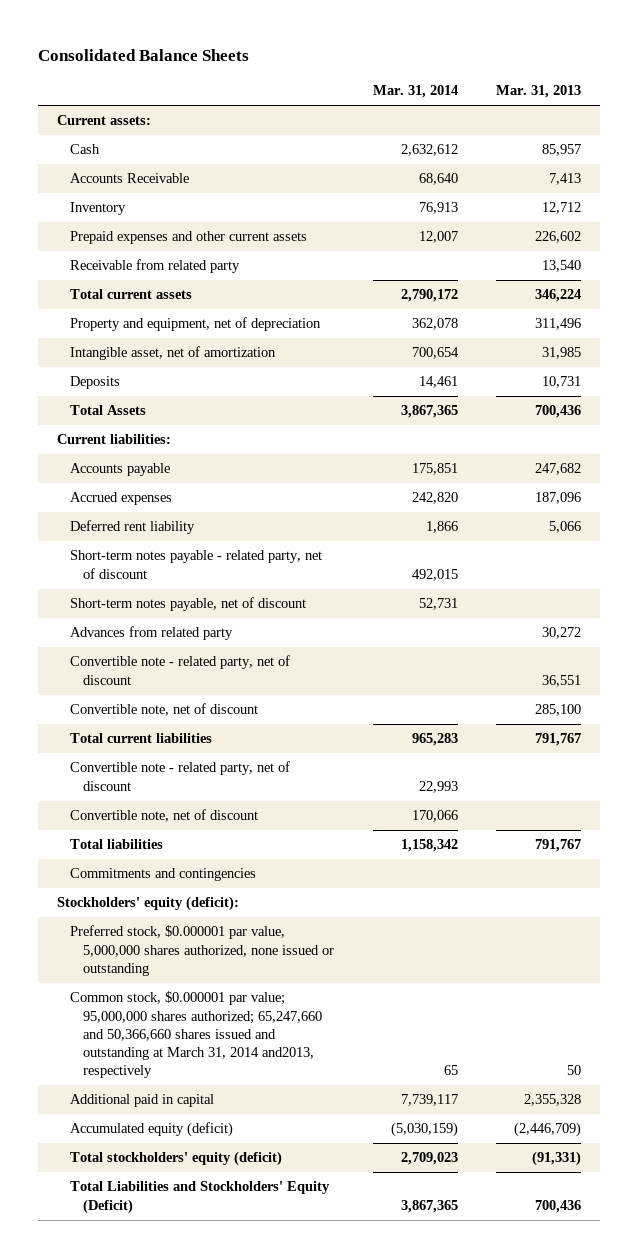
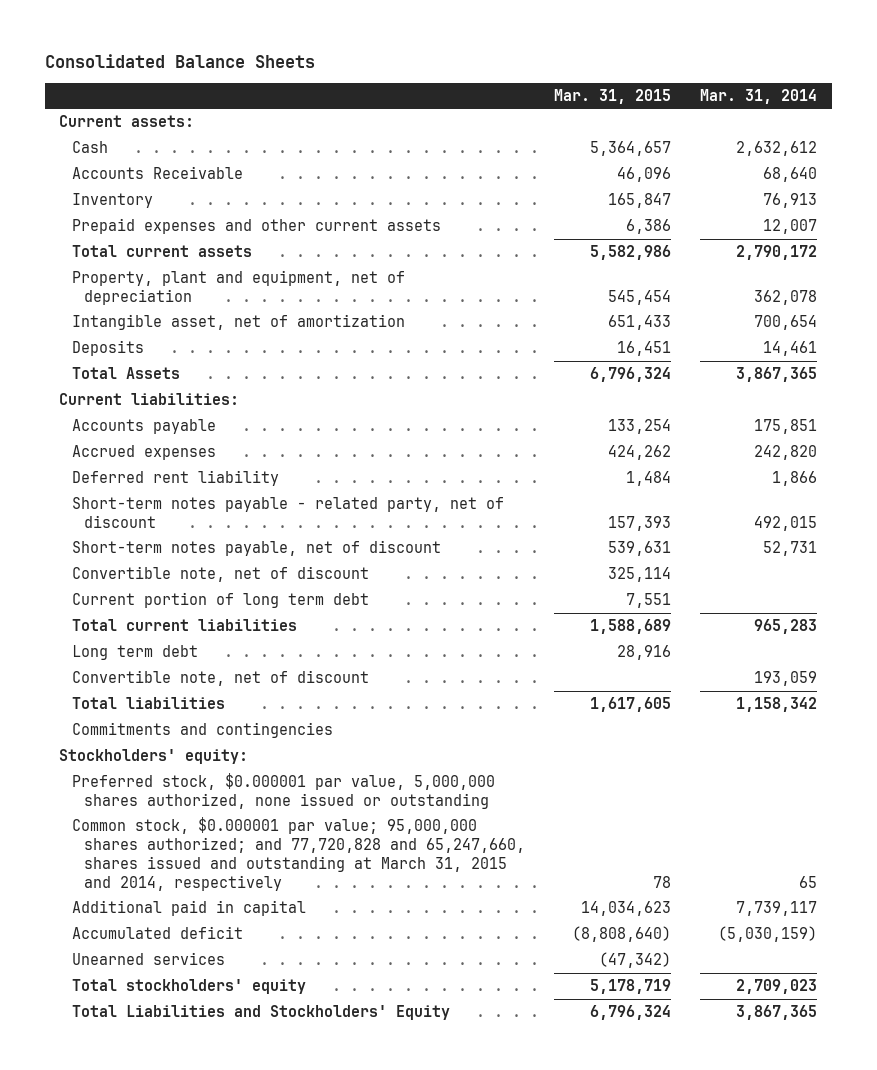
- | Mar. 31, 2014 | Mar. 31, 2013
+ | Mar. 31, 2015 | Mar. 31, 2014
- Receivable from related party | | 13,540
- Property and equipment, net of depreciation | 362,078 | 311,496
+ Property, plant and equipment, net of depreciation | 545,454 | 362,078
- Advances from related party | | 30,272
- Convertible note - related party, net of discount | | 36,551
+ Current portion of long term debt | 7,551 |
- Convertible note - related party, net of discount | 22,993 |
- Convertible note, net of discount | 170,066 |
+ Long term debt | 28,916 |
+ Convertible note, net of discount | | 193,059
- Stockholders' equity (deficit):
+ Stockholders' equity:
- Common stock, $0.000001 par value; 95,000,000 shares authorized; 65,247,660 and 50,366,660 shares issued and outstanding at March 31, 2014 and2013, respectively | 65 | 50
+ Common stock, $0.000001 par value; 95,000,000 shares authorized; and 77,720,828 and 65,247,660, shares issued and outstanding at March 31, 2015 and 2014, respectively | 78 | 65
- Accumulated equity (deficit) | (5,030,159) | (2,446,709)
- Total stockholders' equity (deficit) | 2,709,023 | (91,331)
- Total Liabilities and Stockholders' Equity (Deficit) | 3,867,365 | 700,436
+ Accumulated deficit | (8,808,640) | (5,030,159)
+ Unearned services | (47,342) |
+ Total stockholders' equity | 5,178,719 | 2,709,023
+ Total Liabilities and Stockholders' Equity | 6,796,324 | 3,867,365

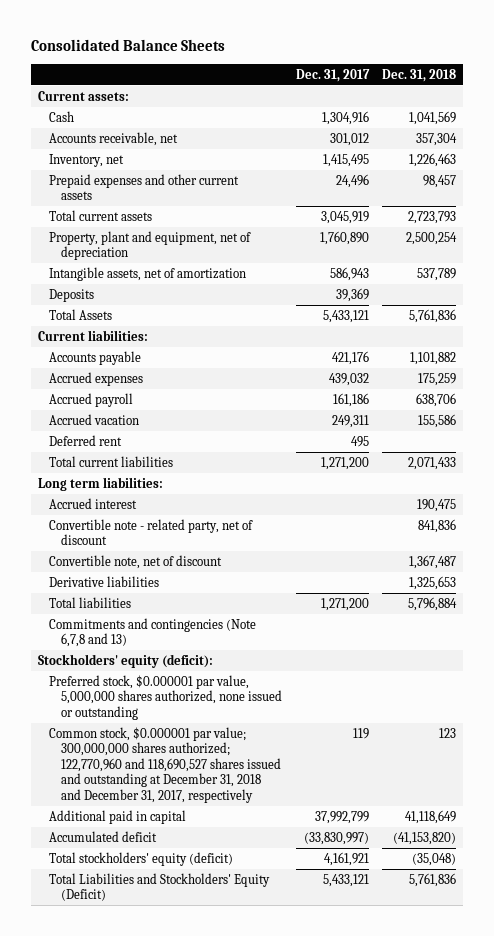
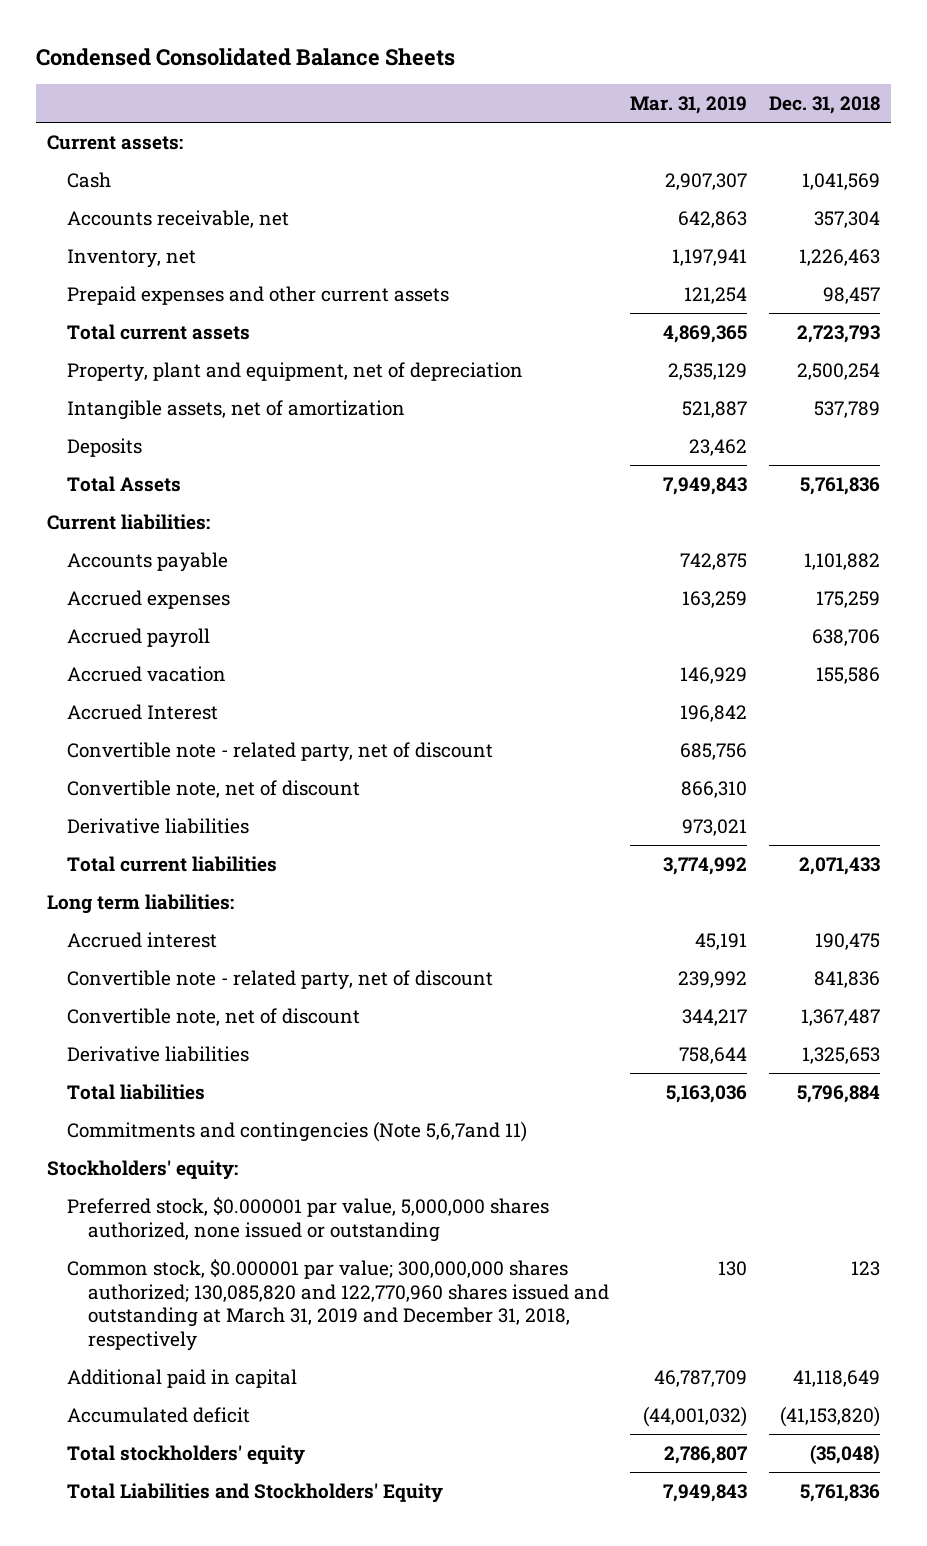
- Consolidated Balance Sheets
+ Condensed Consolidated Balance Sheets
- | Dec. 31, 2017 | Dec. 31, 2018
+ | Mar. 31, 2019 | Dec. 31, 2018
- Deferred rent | 495 |
+ Accrued Interest | 196,842 |
+ Convertible note - related party, net of discount | 685,756 |
+ Convertible note, net of discount | 866,310 |
+ Derivative liabilities | 973,021 |
- Commitments and contingencies (Note 6,7,8 and 13)
- Stockholders' equity (deficit):
+ Commitments and contingencies (Note 5,6,7and 11)
+ Stockholders' equity:
- Common stock, $0.000001 par value; 300,000,000 shares authorized; 122,770,960 and 118,690,527 shares issued and outstanding at December 31, 2018 and December 31, 2017, respectively | 119 | 123
+ Common stock, $0.000001 par value; 300,000,000 shares authorized; 130,085,820 and 122,770,960 shares issued and outstanding at March 31, 2019 and December 31, 2018, respectively | 130 | 123
- Total stockholders' equity (deficit) | 4,161,921 | (35,048)
- Total Liabilities and Stockholders' Equity (Deficit) | 5,433,121 | 5,761,836
+ Total stockholders' equity | 2,786,807 | (35,048)
+ Total Liabilities and Stockholders' Equity | 7,949,843 | 5,761,836

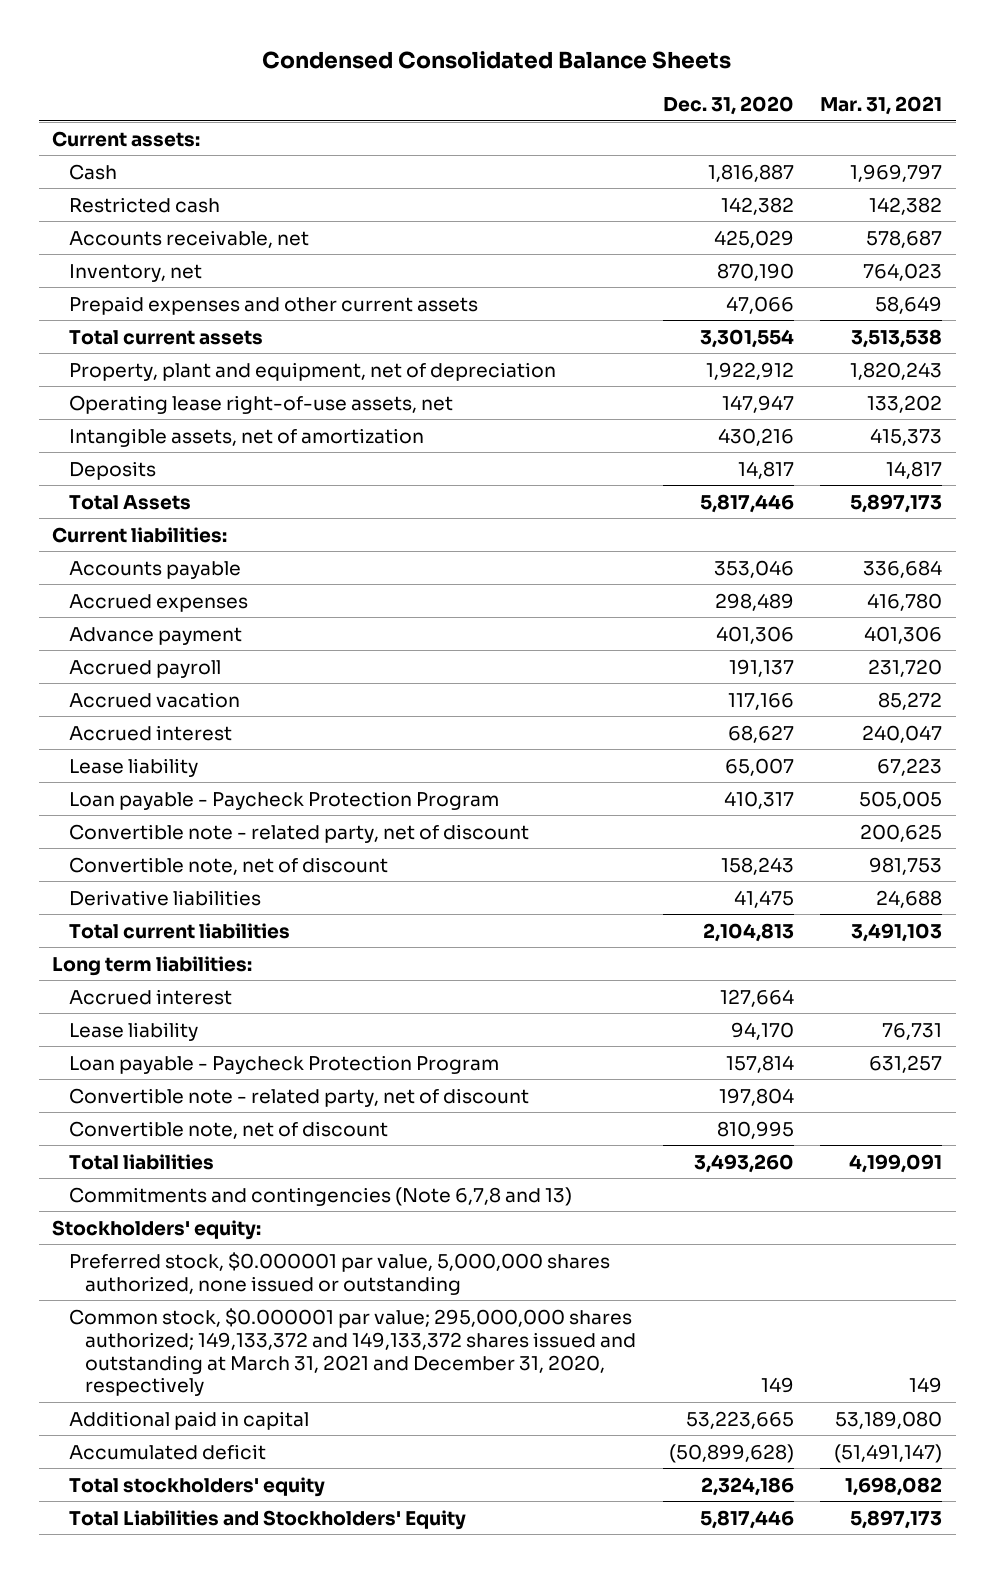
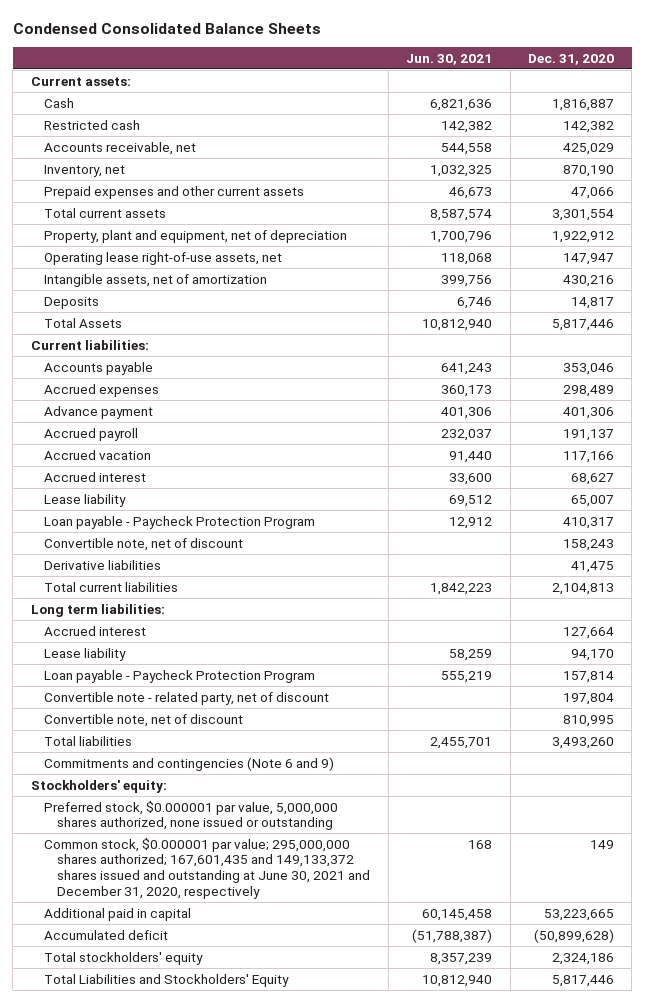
- | Dec. 31, 2020 | Mar. 31, 2021
+ | Jun. 30, 2021 | Dec. 31, 2020
- Convertible note - related party, net of discount | | 200,625
- Commitments and contingencies (Note 6,7,8 and 13)
+ Commitments and contingencies (Note 6 and 9)
- Common stock, $0.000001 par value; 295,000,000 shares authorized; 149,133,372 and 149,133,372 shares issued and outstanding at March 31, 2021 and December 31, 2020, respectively | 149 | 149
+ Common stock, $0.000001 par value; 295,000,000 shares authorized; 167,601,435 and 149,133,372 shares issued and outstanding at June 30, 2021 and December 31, 2020, respectively | 168 | 149

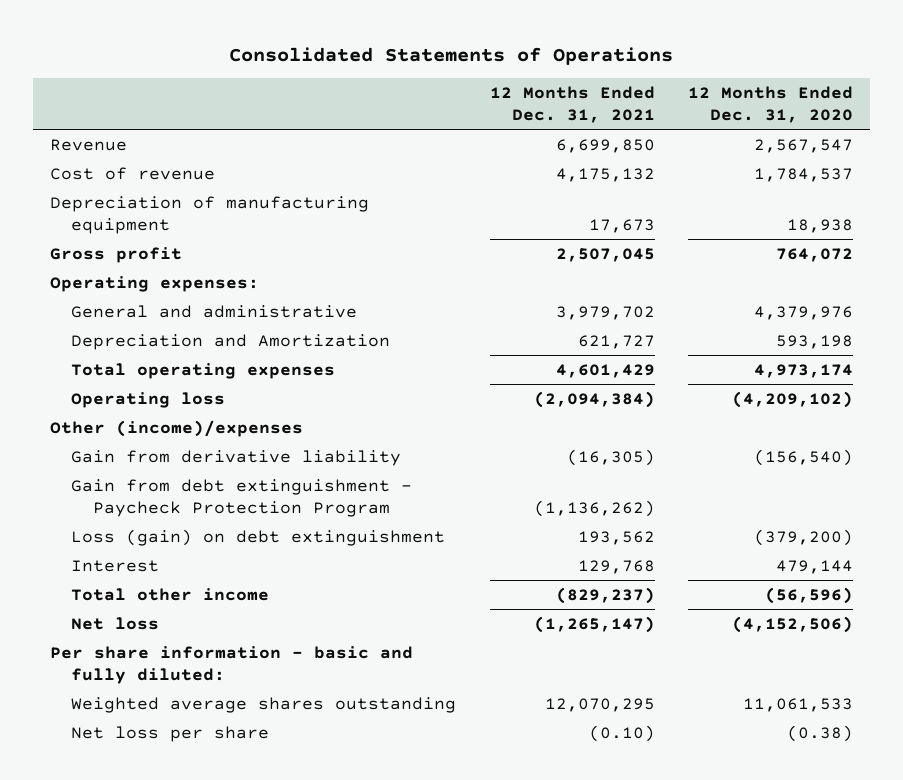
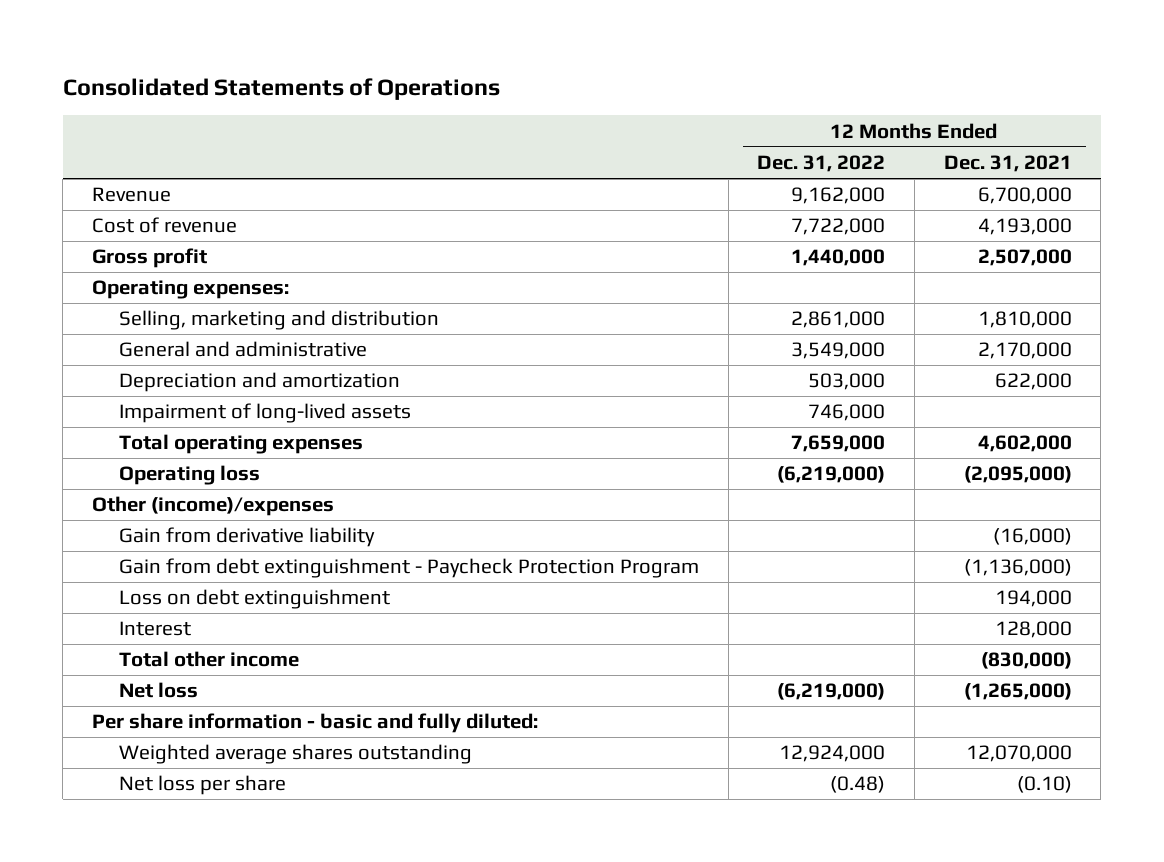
- | 12 Months Ended Dec. 31, 2021 | 12 Months Ended Dec. 31, 2020
+ | 12 Months Ended Dec. 31, 2022 | 12 Months Ended Dec. 31, 2021
- Revenue | 6,699,850 | 2,567,547
- Cost of revenue | 4,175,132 | 1,784,537
- Depreciation of manufacturing equipment | 17,673 | 18,938
- Gross profit | 2,507,045 | 764,072
+ Revenue | 9,162,000 | 6,700,000
+ Cost of revenue | 7,722,000 | 4,193,000
+ Gross profit | 1,440,000 | 2,507,000
- General and administrative | 3,979,702 | 4,379,976
- Depreciation and Amortization | 621,727 | 593,198
- Total operating expenses | 4,601,429 | 4,973,174
- Operating loss | (2,094,384) | (4,209,102)
+ Selling, marketing and distribution | 2,861,000 | 1,810,000
+ General and administrative | 3,549,000 | 2,170,000
+ Depreciation and amortization | 503,000 | 622,000
+ Impairment of long-lived assets | 746,000 |
+ Total operating expenses | 7,659,000 | 4,602,000
+ Operating loss | (6,219,000) | (2,095,000)
- Gain from derivative liability | (16,305) | (156,540)
- Gain from debt extinguishment - Paycheck Protection Program | (1,136,262) |
- Loss (gain) on debt extinguishment | 193,562 | (379,200)
- Interest | 129,768 | 479,144
- Total other income | (829,237) | (56,596)
- Net loss | (1,265,147) | (4,152,506)
+ Gain from derivative liability | | (16,000)
+ Gain from debt extinguishment - Paycheck Protection Program | | (1,136,000)
+ Loss on debt extinguishment | | 194,000
+ Interest | | 128,000
+ Total other income | | (830,000)
+ Net loss | (6,219,000) | (1,265,000)
- Weighted average shares outstanding | 12,070,295 | 11,061,533
+ Weighted average shares outstanding | 12,924,000 | 12,070,000

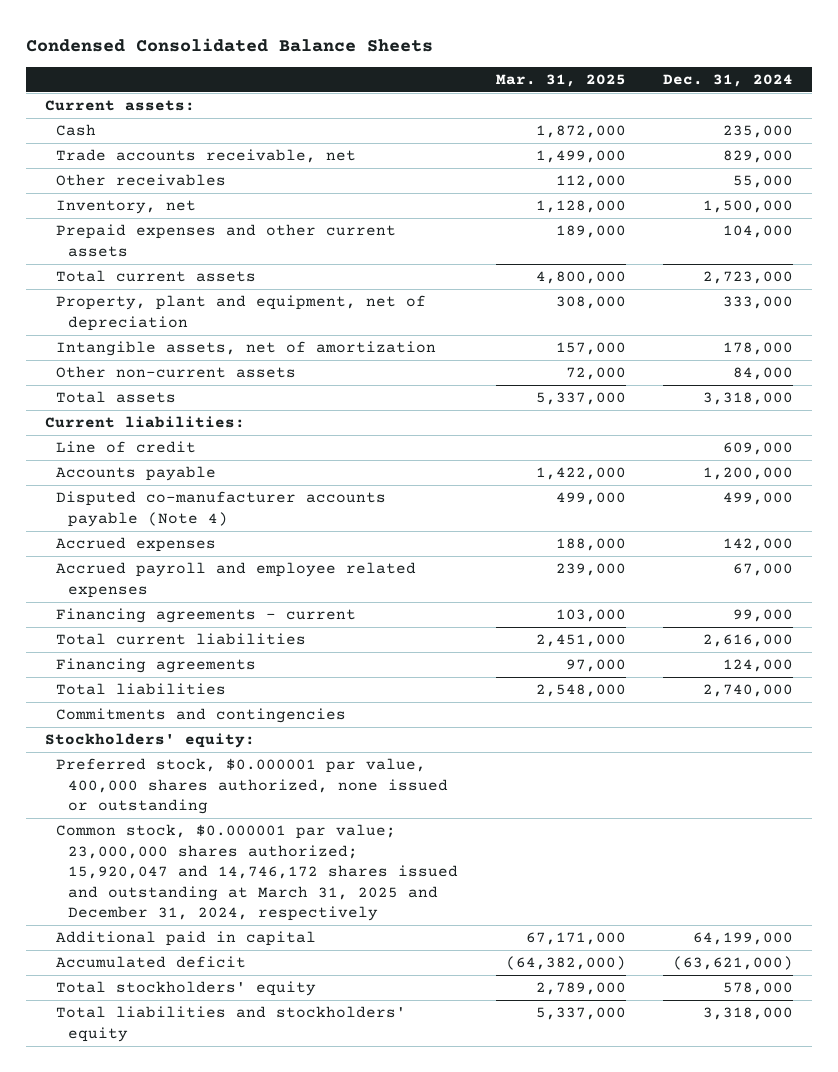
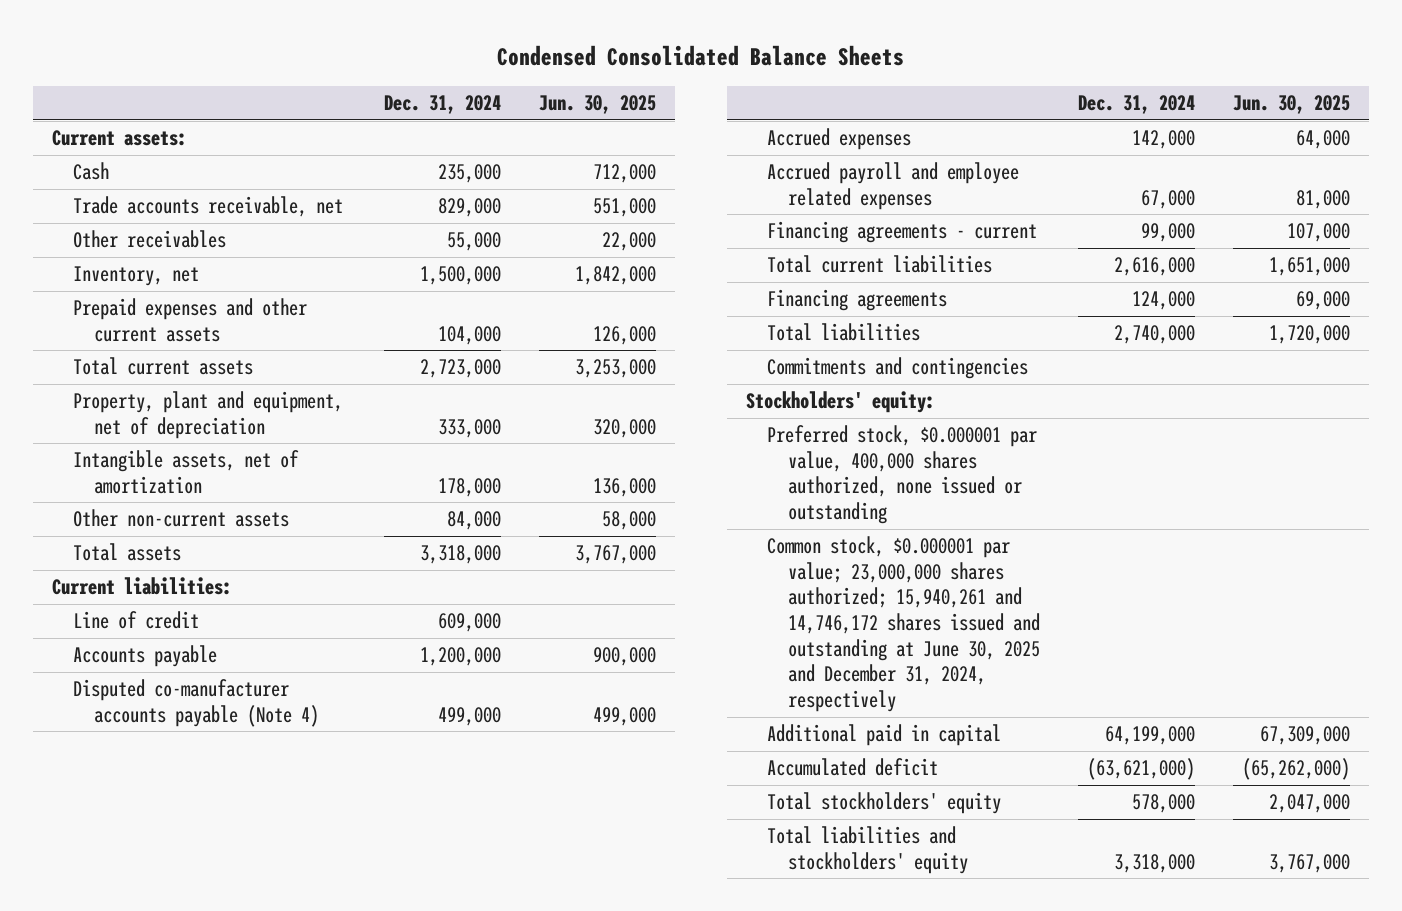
- | Mar. 31, 2025 | Dec. 31, 2024
+ | Dec. 31, 2024 | Jun. 30, 2025
- Common stock, $0.000001 par value; 23,000,000 shares authorized; 15,920,047 and 14,746,172 shares issued and outstanding at March 31, 2025 and December 31, 2024, respectively
+ Common stock, $0.000001 par value; 23,000,000 shares authorized; 15,940,261 and 14,746,172 shares issued and outstanding at June 30, 2025 and December 31, 2024, respectively

